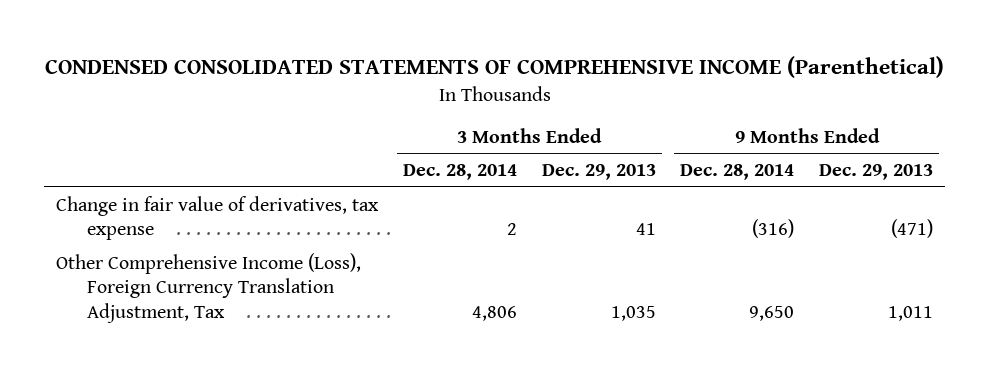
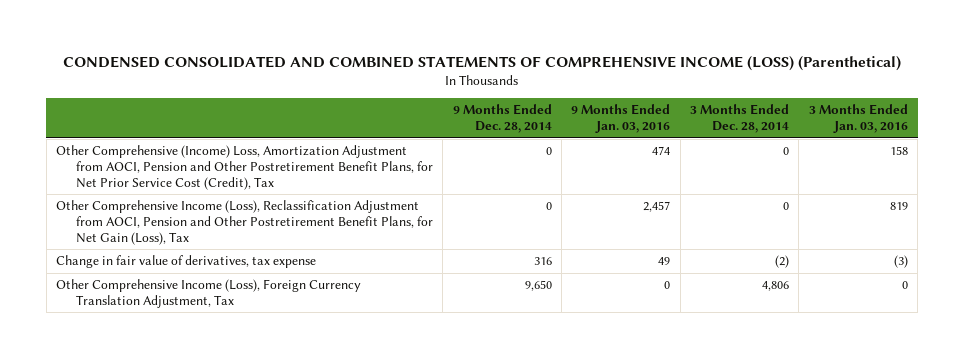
- CONDENSED CONSOLIDATED STATEMENTS OF COMPREHENSIVE INCOME (Parenthetical)
+ CONDENSED CONSOLIDATED AND COMBINED STATEMENTS OF COMPREHENSIVE INCOME (LOSS) (Parenthetical)
- | 3 Months Ended Dec. 28, 2014 | 3 Months Ended Dec. 29, 2013 | 9 Months Ended Dec. 28, 2014 | 9 Months Ended Dec. 29, 2013
+ | 9 Months Ended Dec. 28, 2014 | 9 Months Ended Jan. 03, 2016 | 3 Months Ended Dec. 28, 2014 | 3 Months Ended Jan. 03, 2016
- Change in fair value of derivatives, tax expense | 2 | 41 | (316) | (471)
+ Other Comprehensive (Income) Loss, Amortization Adjustment from AOCI, Pension and Other Postretirement Benefit Plans, for Net Prior Service Cost (Credit), Tax | 0 | 474 | 0 | 158
+ Other Comprehensive Income (Loss), Reclassification Adjustment from AOCI, Pension and Other Postretirement Benefit Plans, for Net Gain (Loss), Tax | 0 | 2,457 | 0 | 819
+ Change in fair value of derivatives, tax expense | 316 | 49 | (2) | (3)

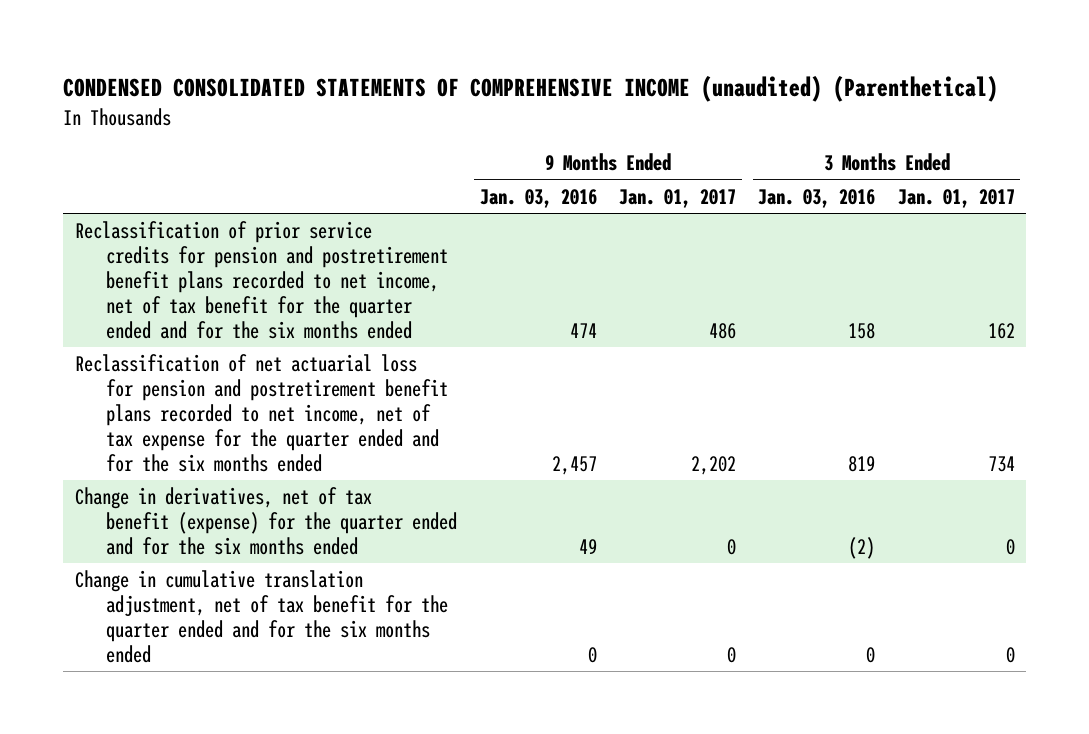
- CONDENSED CONSOLIDATED AND COMBINED STATEMENTS OF COMPREHENSIVE INCOME (LOSS) (Parenthetical)
+ CONDENSED CONSOLIDATED STATEMENTS OF COMPREHENSIVE INCOME (unaudited) (Parenthetical)
- | 9 Months Ended Dec. 28, 2014 | 9 Months Ended Jan. 03, 2016 | 3 Months Ended Dec. 28, 2014 | 3 Months Ended Jan. 03, 2016
+ | 9 Months Ended Jan. 03, 2016 | 9 Months Ended Jan. 01, 2017 | 3 Months Ended Jan. 03, 2016 | 3 Months Ended Jan. 01, 2017
- Other Comprehensive (Income) Loss, Amortization Adjustment from AOCI, Pension and Other Postretirement Benefit Plans, for Net Prior Service Cost (Credit), Tax | 0 | 474 | 0 | 158
- Other Comprehensive Income (Loss), Reclassification Adjustment from AOCI, Pension and Other Postretirement Benefit Plans, for Net Gain (Loss), Tax | 0 | 2,457 | 0 | 819
- Change in fair value of derivatives, tax expense | 316 | 49 | (2) | (3)
- Other Comprehensive Income (Loss), Foreign Currency Translation Adjustment, Tax | 9,650 | 0 | 4,806 | 0
+ Reclassification of prior service credits for pension and postretirement benefit plans recorded to net income, net of tax benefit for the quarter ended and for the six months ended | 474 | 486 | 158 | 162
+ Reclassification of net actuarial loss for pension and postretirement benefit plans recorded to net income, net of tax expense for the quarter ended and for the six months ended | 2,457 | 2,202 | 819 | 734
+ Change in derivatives, net of tax benefit (expense) for the quarter ended and for the six months ended | 49 | 0 | (2) | 0
+ Change in cumulative translation adjustment, net of tax benefit for the quarter ended and for the six months ended | 0 | 0 | 0 | 0

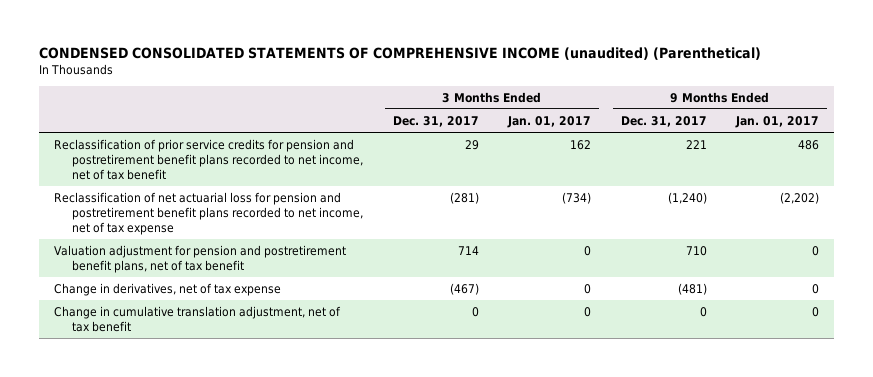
- | 9 Months Ended Jan. 03, 2016 | 9 Months Ended Jan. 01, 2017 | 3 Months Ended Jan. 03, 2016 | 3 Months Ended Jan. 01, 2017
+ | 3 Months Ended Dec. 31, 2017 | 3 Months Ended Jan. 01, 2017 | 9 Months Ended Dec. 31, 2017 | 9 Months Ended Jan. 01, 2017
- Reclassification of prior service credits for pension and postretirement benefit plans recorded to net income, net of tax benefit for the quarter ended and for the six months ended | 474 | 486 | 158 | 162
- Reclassification of net actuarial loss for pension and postretirement benefit plans recorded to net income, net of tax expense for the quarter ended and for the six months ended | 2,457 | 2,202 | 819 | 734
- Change in derivatives, net of tax benefit (expense) for the quarter ended and for the six months ended | 49 | 0 | (2) | 0
- Change in cumulative translation adjustment, net of tax benefit for the quarter ended and for the six months ended | 0 | 0 | 0 | 0
+ Reclassification of prior service credits for pension and postretirement benefit plans recorded to net income, net of tax benefit | 29 | 162 | 221 | 486
+ Reclassification of net actuarial loss for pension and postretirement benefit plans recorded to net income, net of tax expense | (281) | (734) | (1,240) | (2,202)
+ Valuation adjustment for pension and postretirement benefit plans, net of tax benefit | 714 | 0 | 710 | 0
+ Change in derivatives, net of tax expense | (467) | 0 | (481) | 0
+ Change in cumulative translation adjustment, net of tax benefit | 0 | 0 | 0 | 0

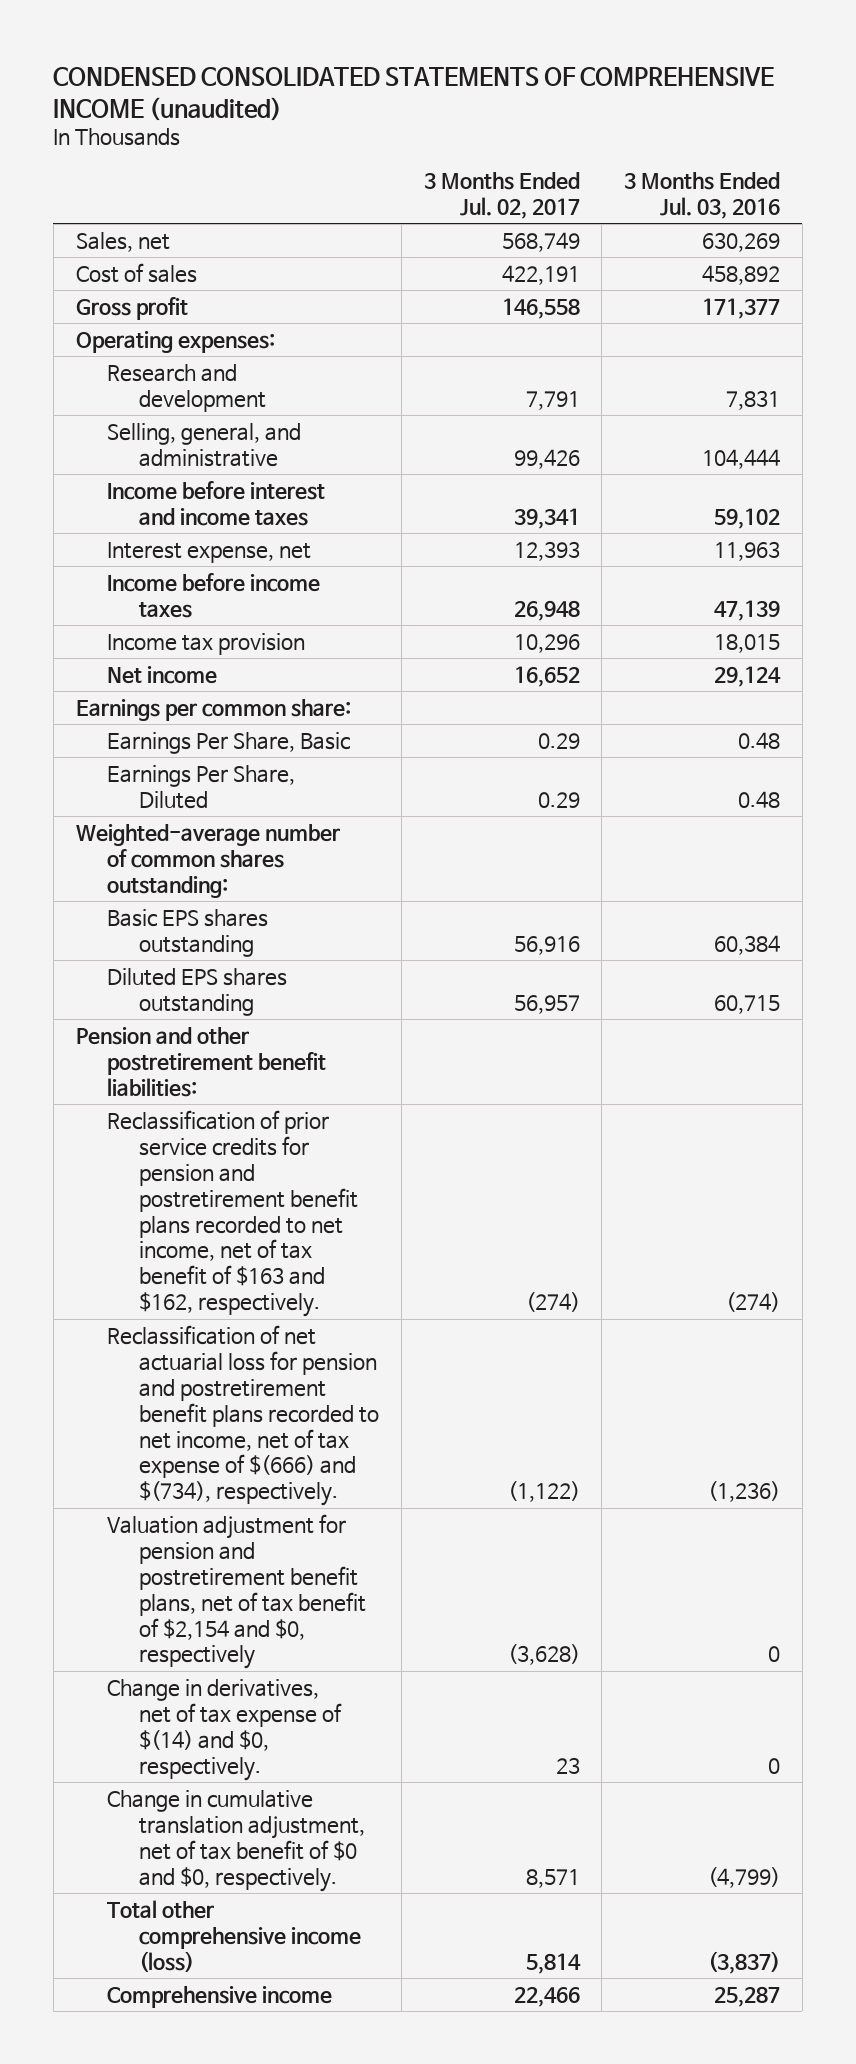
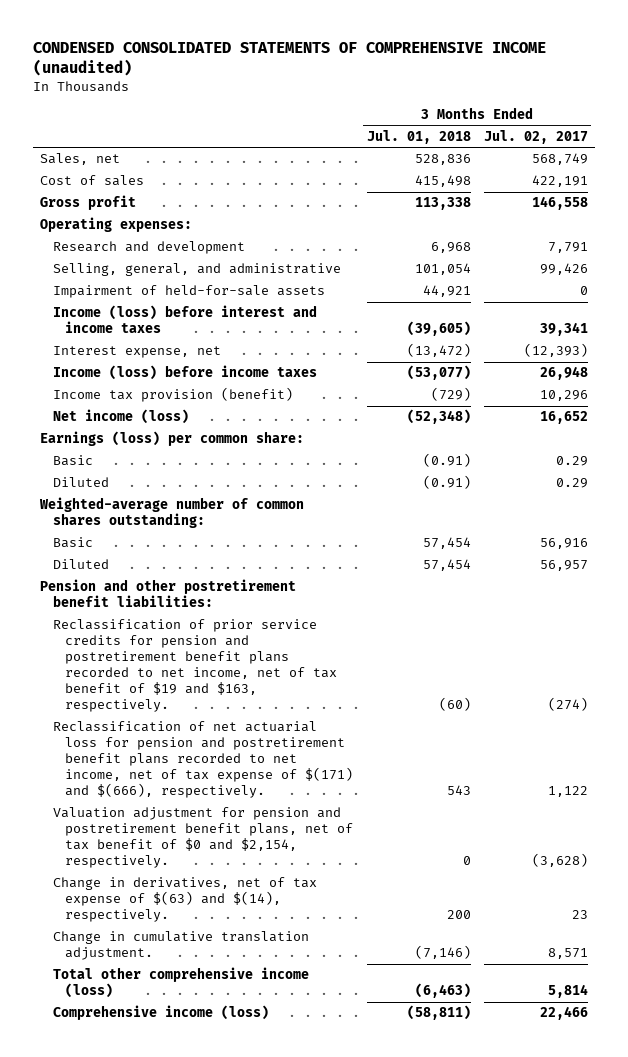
- | 3 Months Ended Jul. 02, 2017 | 3 Months Ended Jul. 03, 2016
+ | 3 Months Ended Jul. 01, 2018 | 3 Months Ended Jul. 02, 2017
- Income before interest and income taxes | 39,341 | 59,102
- Interest expense, net | 12,393 | 11,963
- Income before income taxes | 26,948 | 47,139
- Income tax provision | 10,296 | 18,015
- Net income | 16,652 | 29,124
- Earnings per common share:
- Earnings Per Share, Basic | 0.29 | 0.48
- Earnings Per Share, Diluted | 0.29 | 0.48
+ Impairment of held-for-sale assets | 44,921 | 0
+ Income (loss) before interest and income taxes | (39,605) | 39,341
+ Interest expense, net | (13,472) | (12,393)
+ Income (loss) before income taxes | (53,077) | 26,948
+ Income tax provision (benefit) | (729) | 10,296
+ Net income (loss) | (52,348) | 16,652
+ Earnings (loss) per common share:
+ Basic | (0.91) | 0.29
+ Diluted | (0.91) | 0.29
- Basic EPS shares outstanding | 56,916 | 60,384
- Diluted EPS shares outstanding | 56,957 | 60,715
+ Basic | 57,454 | 56,916
+ Diluted | 57,454 | 56,957
- Reclassification of prior service credits for pension and postretirement benefit plans recorded to net income, net of tax benefit of $163 and $162, respectively. | (274) | (274)
- Reclassification of net actuarial loss for pension and postretirement benefit plans recorded to net income, net of tax expense of $(666) and $(734), respectively. | (1,122) | (1,236)
- Valuation adjustment for pension and postretirement benefit plans, net of tax benefit of $2,154 and $0, respectively | (3,628) | 0
- Change in derivatives, net of tax expense of $(14) and $0, respectively. | 23 | 0
- Change in cumulative translation adjustment, net of tax benefit of $0 and $0, respectively. | 8,571 | (4,799)
+ Reclassification of prior service credits for pension and postretirement benefit plans recorded to net income, net of tax benefit of $19 and $163, respectively. | (60) | (274)
+ Reclassification of net actuarial loss for pension and postretirement benefit plans recorded to net income, net of tax expense of $(171) and $(666), respectively. | 543 | 1,122
+ Valuation adjustment for pension and postretirement benefit plans, net of tax benefit of $0 and $2,154, respectively. | 0 | (3,628)
+ Change in derivatives, net of tax expense of $(63) and $(14), respectively. | 200 | 23
+ Change in cumulative translation adjustment. | (7,146) | 8,571
- Comprehensive income | 22,466 | 25,287
+ Comprehensive income (loss) | (58,811) | 22,466

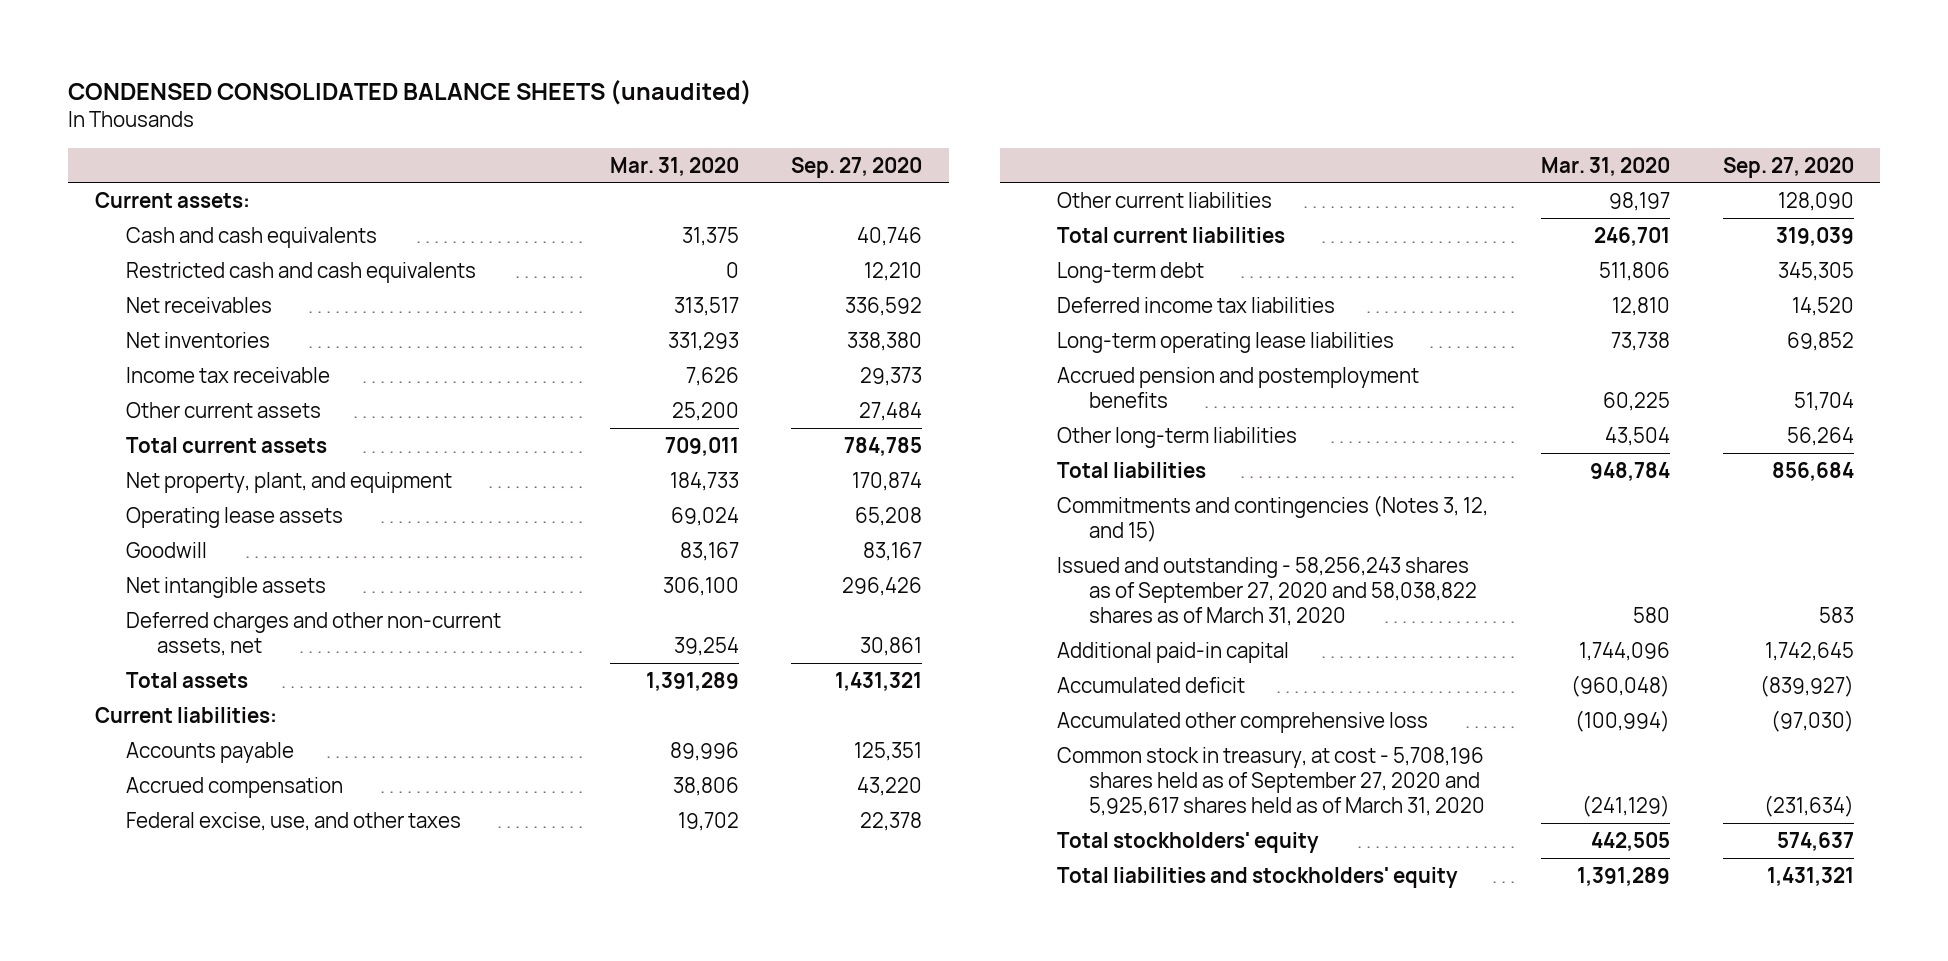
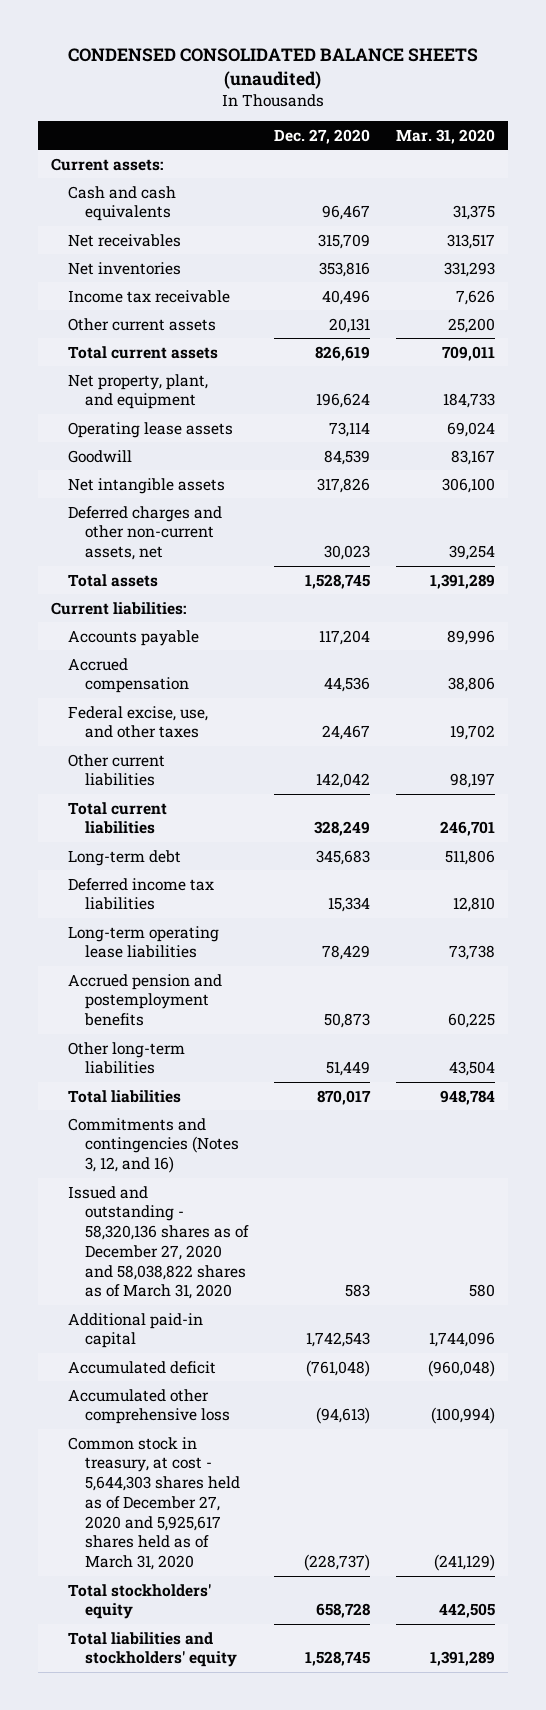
- | Mar. 31, 2020 | Sep. 27, 2020
+ | Dec. 27, 2020 | Mar. 31, 2020
- Restricted cash and cash equivalents | 0 | 12,210
- Commitments and contingencies (Notes 3, 12, and 15)
- Issued and outstanding - 58,256,243 shares as of September 27, 2020 and 58,038,822 shares as of March 31, 2020 | 580 | 583
+ Commitments and contingencies (Notes 3, 12, and 16)
+ Issued and outstanding - 58,320,136 shares as of December 27, 2020 and 58,038,822 shares as of March 31, 2020 | 583 | 580
- Common stock in treasury, at cost - 5,708,196 shares held as of September 27, 2020 and 5,925,617 shares held as of March 31, 2020 | (241,129) | (231,634)
+ Common stock in treasury, at cost - 5,644,303 shares held as of December 27, 2020 and 5,925,617 shares held as of March 31, 2020 | (228,737) | (241,129)

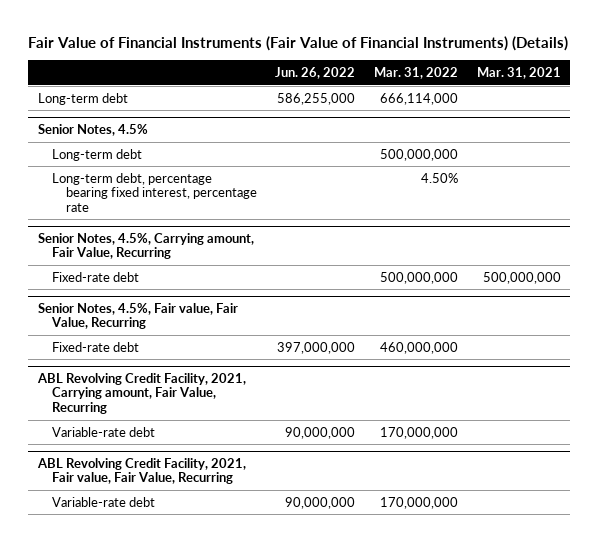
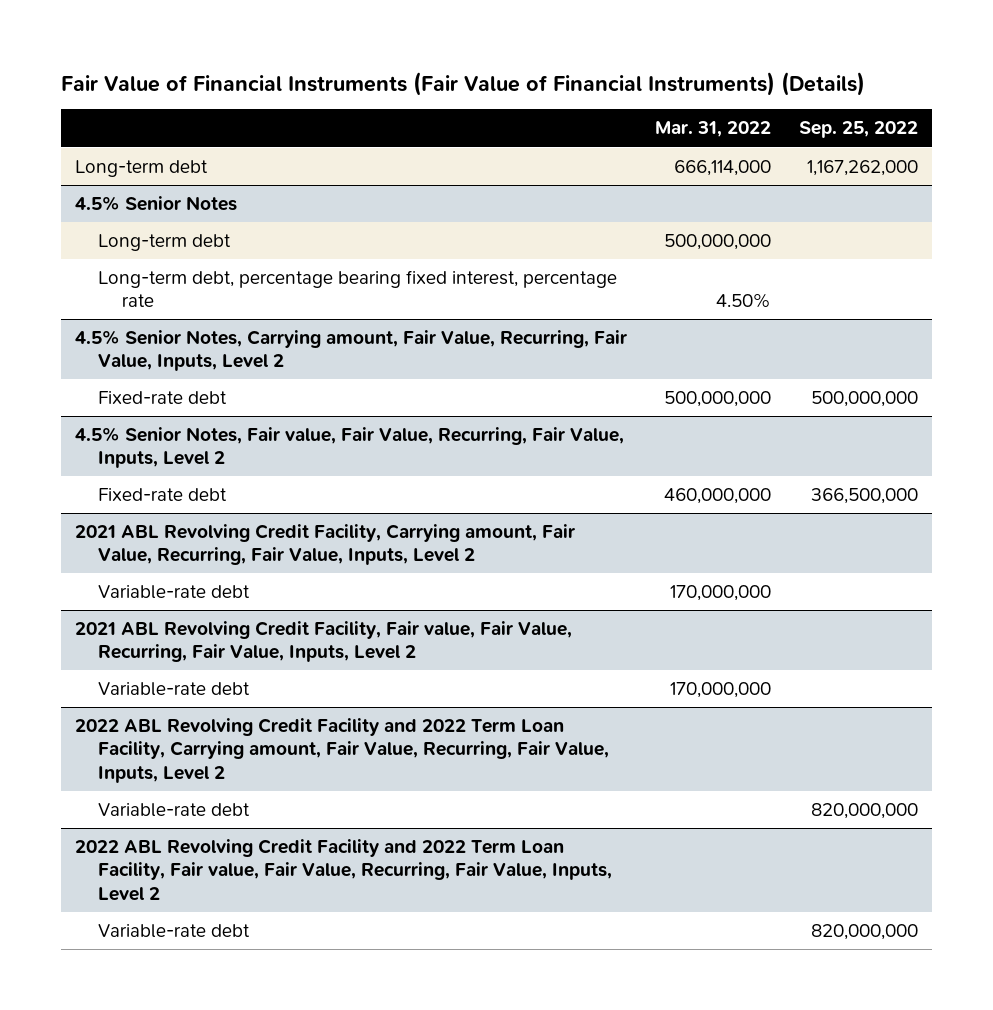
- | Jun. 26, 2022 | Mar. 31, 2022 | Mar. 31, 2021
+ | Mar. 31, 2022 | Sep. 25, 2022
- Senior Notes, 4.5%
+ 4.5% Senior Notes
- Senior Notes, 4.5%, Carrying amount, Fair Value, Recurring
+ 4.5% Senior Notes, Carrying amount, Fair Value, Recurring, Fair Value, Inputs, Level 2
- Senior Notes, 4.5%, Fair value, Fair Value, Recurring
+ 4.5% Senior Notes, Fair value, Fair Value, Recurring, Fair Value, Inputs, Level 2
- ABL Revolving Credit Facility, 2021, Carrying amount, Fair Value, Recurring
+ 2021 ABL Revolving Credit Facility, Carrying amount, Fair Value, Recurring, Fair Value, Inputs, Level 2
- ABL Revolving Credit Facility, 2021, Fair value, Fair Value, Recurring
+ 2021 ABL Revolving Credit Facility, Fair value, Fair Value, Recurring, Fair Value, Inputs, Level 2
+ 2022 ABL Revolving Credit Facility and 2022 Term Loan Facility, Carrying amount, Fair Value, Recurring, Fair Value, Inputs, Level 2
+ Variable-rate debt | | 820,000,000
+ 2022 ABL Revolving Credit Facility and 2022 Term Loan Facility, Fair value, Fair Value, Recurring, Fair Value, Inputs, Level 2
+ Variable-rate debt | | 820,000,000

